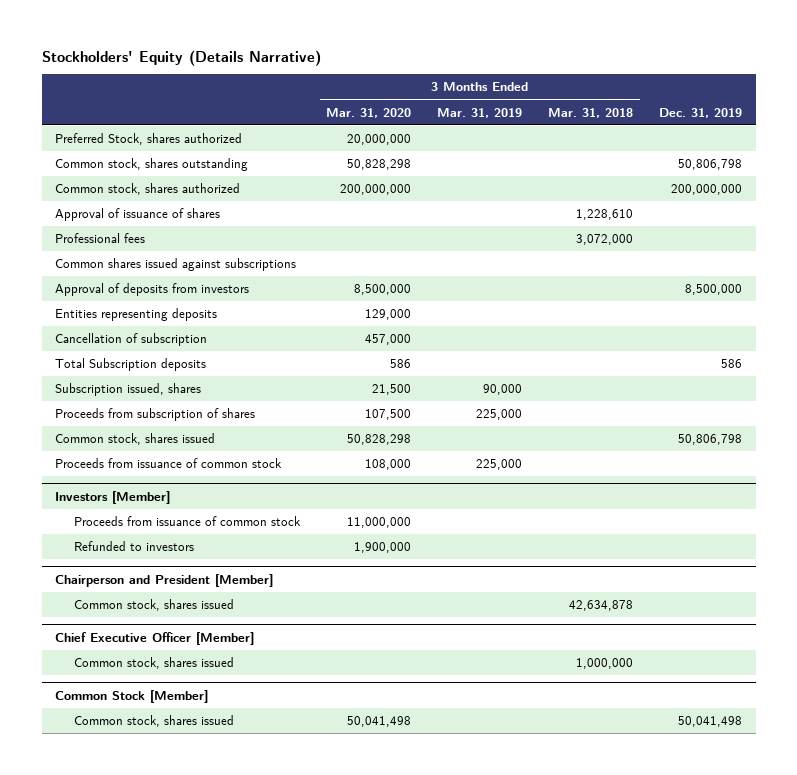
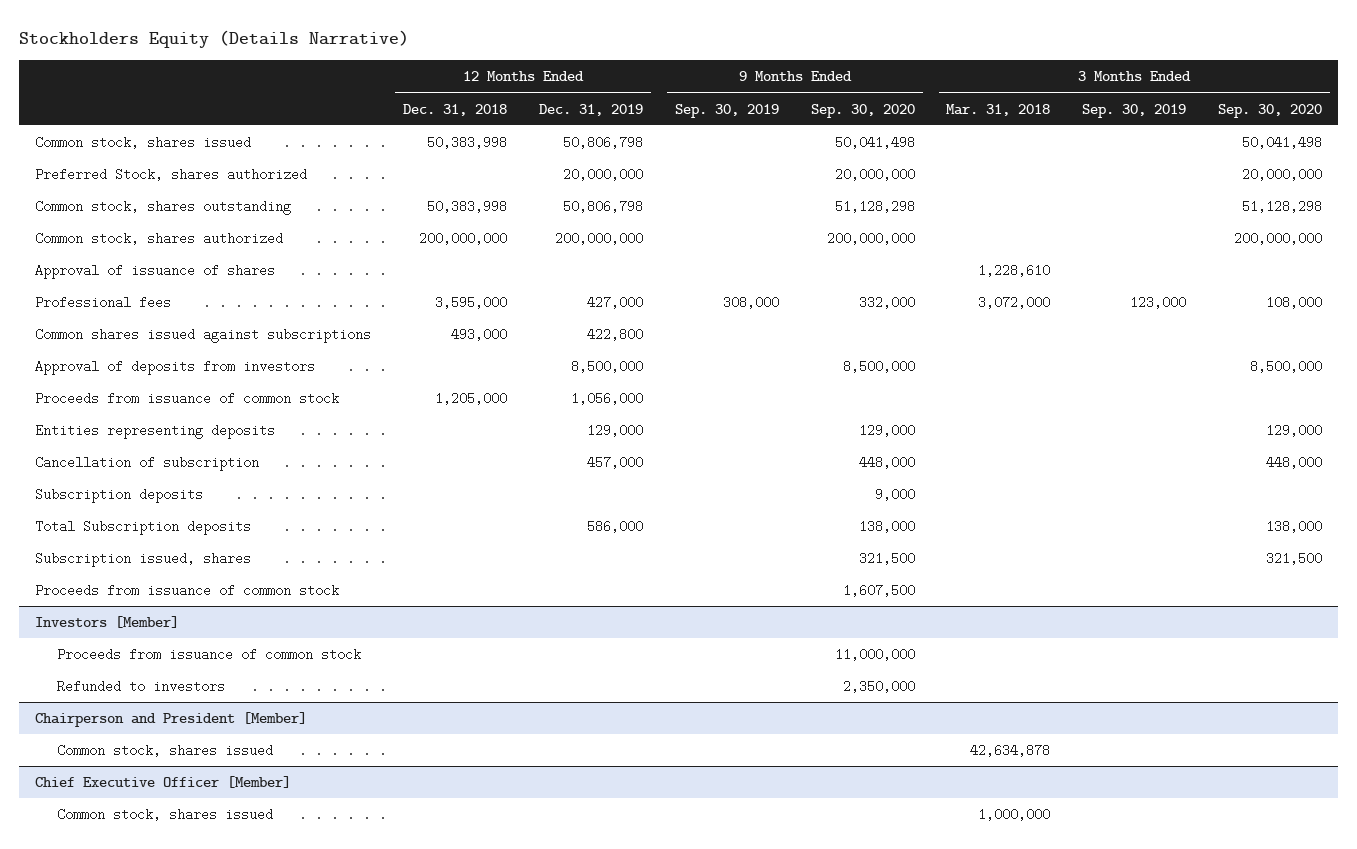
- Stockholders' Equity (Details Narrative)
+ Stockholders Equity (Details Narrative)
- | 3 Months Ended Mar. 31, 2020 | 3 Months Ended Mar. 31, 2019 | 3 Months Ended Mar. 31, 2018 | Dec. 31, 2019
+ | 12 Months Ended Dec. 31, 2018 | 12 Months Ended Dec. 31, 2019 | 9 Months Ended Sep. 30, 2019 | 9 Months Ended Sep. 30, 2020 | 3 Months Ended Mar. 31, 2018 | 3 Months Ended Sep. 30, 2019 | 3 Months Ended Sep. 30, 2020
moved up: Common stock, shares issued | 50,383,998 | 50,806,798 | | 50,041,498 | | | 50,041,498
+ Proceeds from issuance of common stock | 1,205,000 | 1,056,000 | | | | |
+ Subscription deposits | | | | 9,000 | | |
- Proceeds from subscription of shares | 107,500 | 225,000 | |
- Common Stock [Member]
- Common stock, shares issued | 50,041,498 | | | 50,041,498

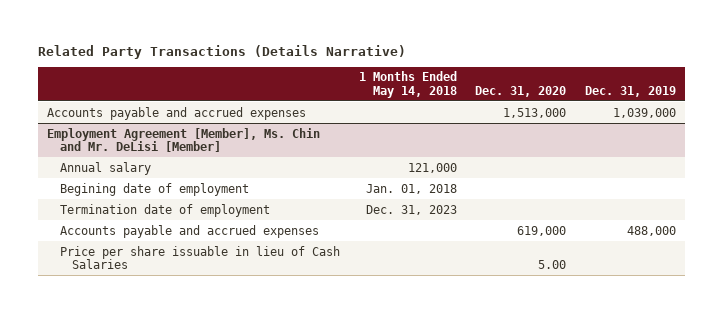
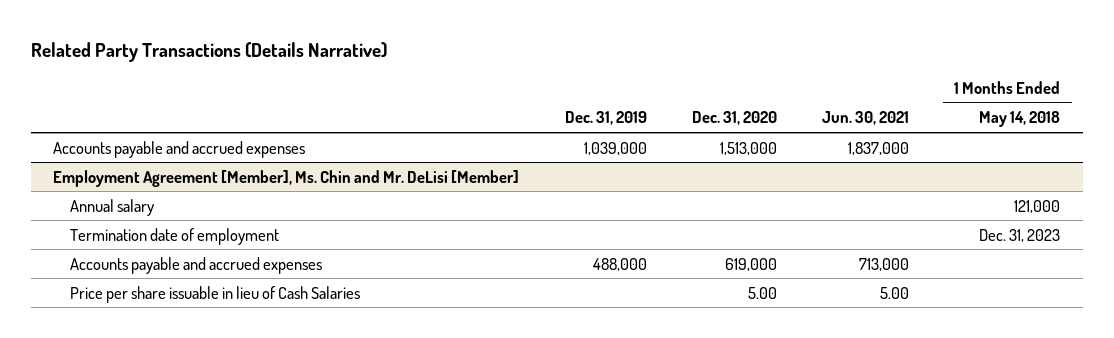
- | 1 Months Ended May 14, 2018 | Dec. 31, 2020 | Dec. 31, 2019
+ | Dec. 31, 2019 | Dec. 31, 2020 | Jun. 30, 2021 | 1 Months Ended May 14, 2018
@ Employment Agreement [Member], Ms. Chin and Mr. DeLisi [Member]
- Begining date of employment | Jan. 01, 2018 | |

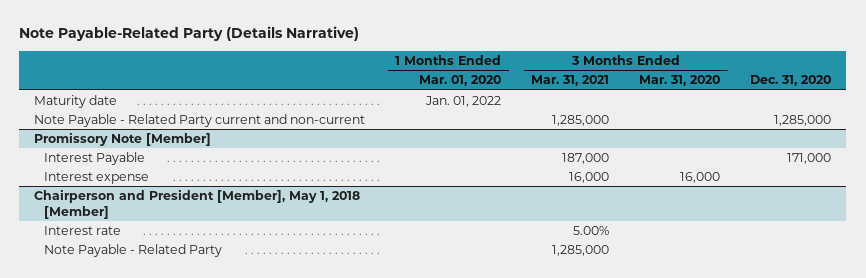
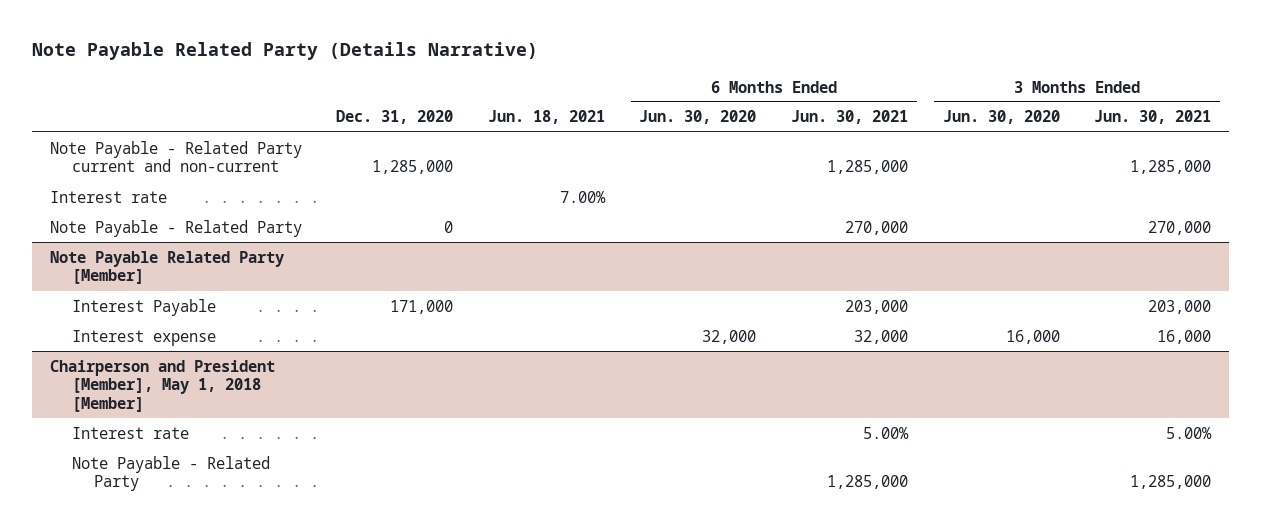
- Note Payable-Related Party (Details Narrative)
+ Note Payable Related Party (Details Narrative)
- | 1 Months Ended Mar. 01, 2020 | 3 Months Ended Mar. 31, 2021 | 3 Months Ended Mar. 31, 2020 | Dec. 31, 2020
+ | Dec. 31, 2020 | Jun. 18, 2021 | 6 Months Ended Jun. 30, 2020 | 6 Months Ended Jun. 30, 2021 | 3 Months Ended Jun. 30, 2020 | 3 Months Ended Jun. 30, 2021
- Maturity date | Jan. 01, 2022 | | |
- Promissory Note [Member]
+ Interest rate | | 7.00% | | | |
+ Note Payable - Related Party | 0 | | | 270,000 | | 270,000
+ Note Payable Related Party [Member]

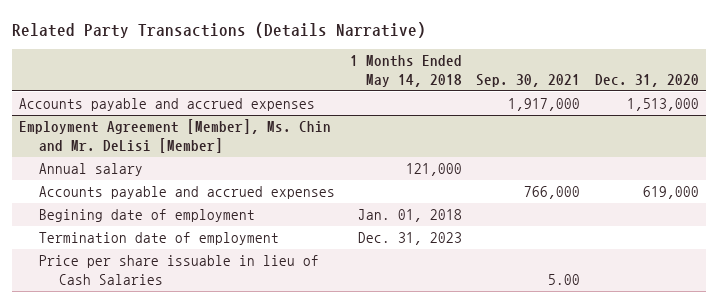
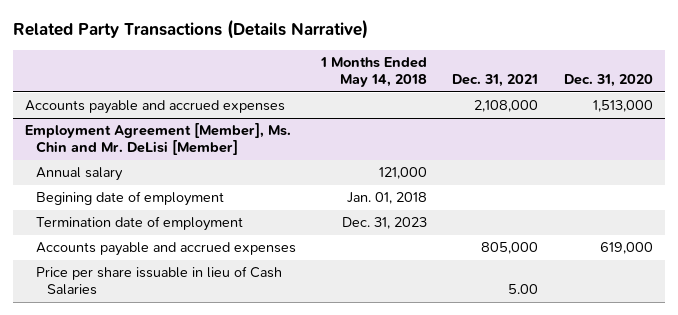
- | 1 Months Ended May 14, 2018 | Sep. 30, 2021 | Dec. 31, 2020
+ | 1 Months Ended May 14, 2018 | Dec. 31, 2021 | Dec. 31, 2020
@ Employment Agreement [Member], Ms. Chin and Mr. DeLisi [Member]
moved down: Accounts payable and accrued expenses | | 805,000 | 619,000

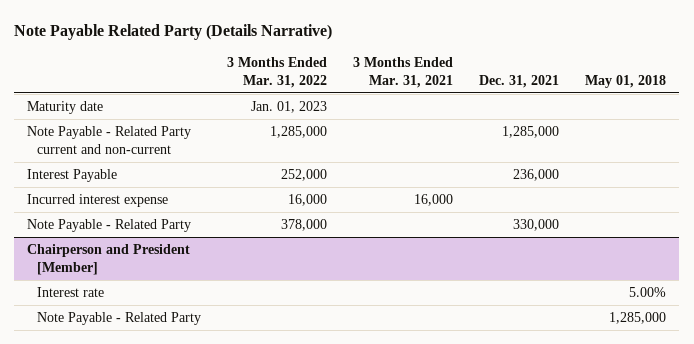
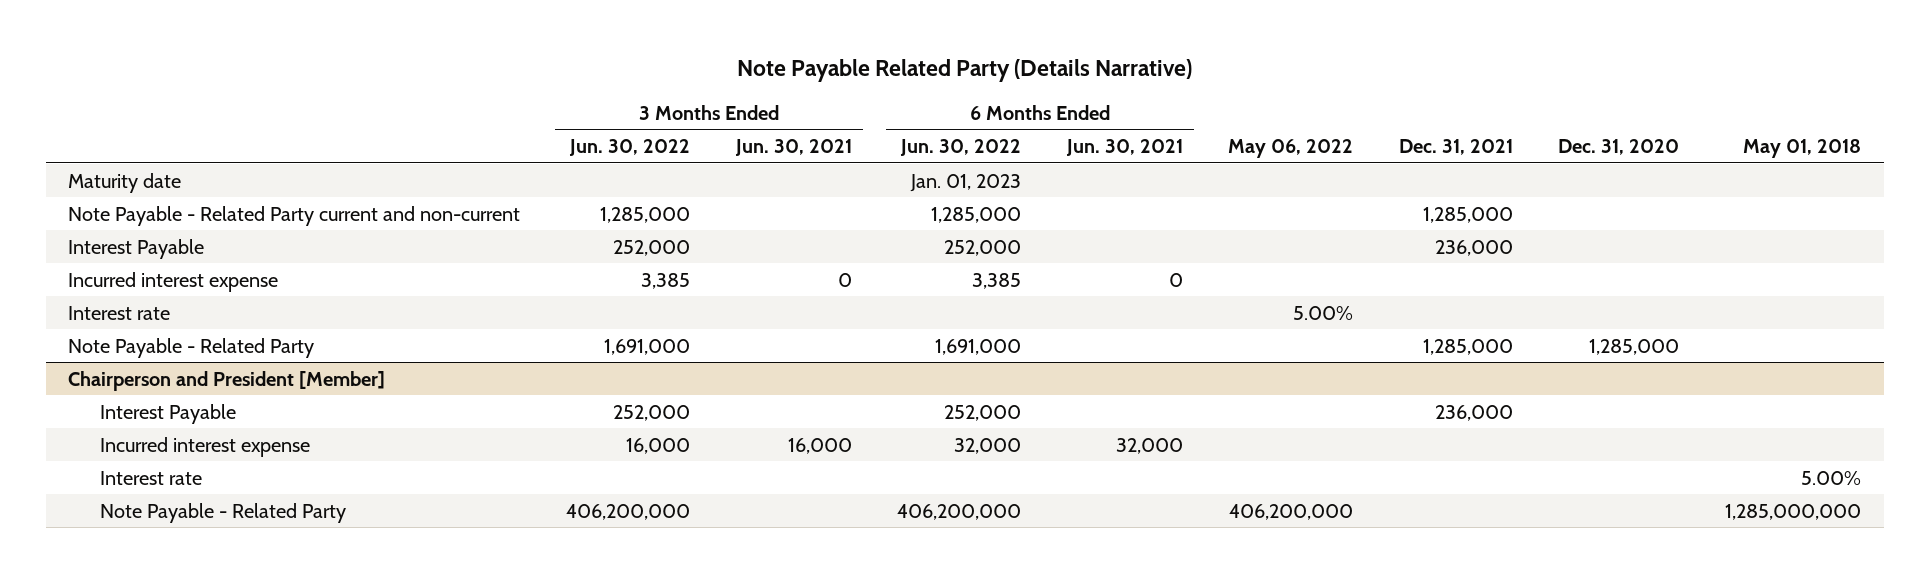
- | 3 Months Ended Mar. 31, 2022 | 3 Months Ended Mar. 31, 2021 | Dec. 31, 2021 | May 01, 2018
+ | 3 Months Ended Jun. 30, 2022 | 3 Months Ended Jun. 30, 2021 | 6 Months Ended Jun. 30, 2022 | 6 Months Ended Jun. 30, 2021 | May 06, 2022 | Dec. 31, 2021 | Dec. 31, 2020 | May 01, 2018
- Note Payable - Related Party | 378,000 | | 330,000 |
+ Interest rate | | | | | 5.00% | | |
+ Note Payable - Related Party | 1,691,000 | | 1,691,000 | | | 1,285,000 | 1,285,000 |
@ Chairperson and President [Member]
+ Interest Payable | 252,000 | | 252,000 | | | 236,000 | |
+ Incurred interest expense | 16,000 | 16,000 | 32,000 | 32,000 | | | |
- Note Payable - Related Party | | | | 1,285,000
+ Note Payable - Related Party | 406,200,000 | | 406,200,000 | | 406,200,000 | | | 1,285,000,000

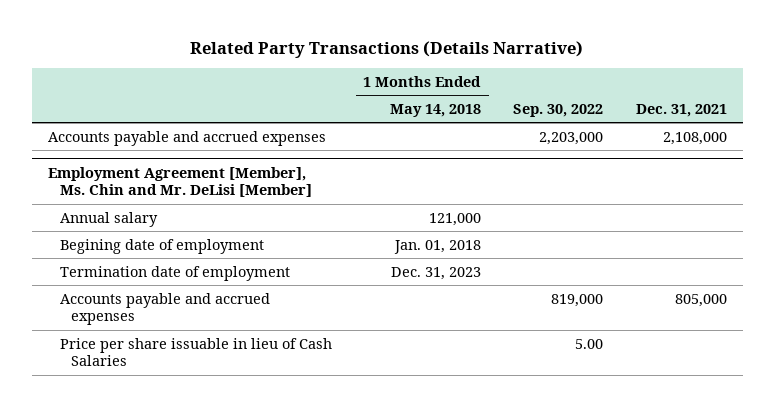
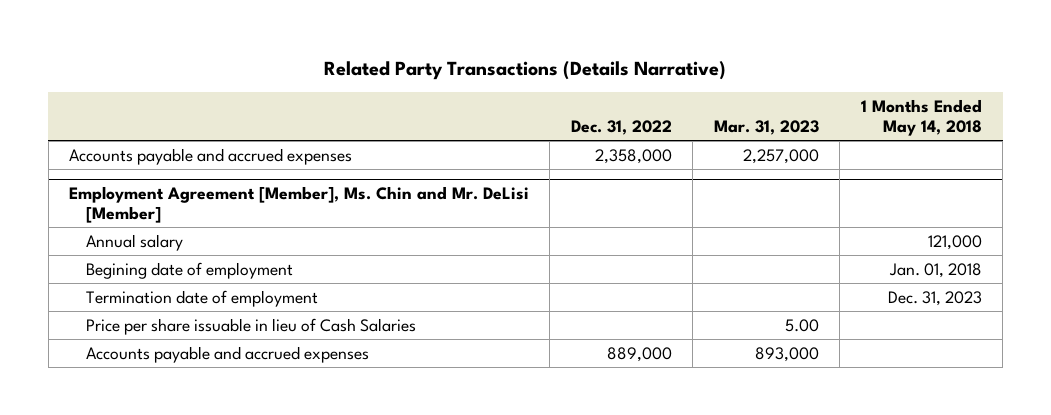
- | 1 Months Ended May 14, 2018 | Sep. 30, 2022 | Dec. 31, 2021
+ | Dec. 31, 2022 | Mar. 31, 2023 | 1 Months Ended May 14, 2018
@ Employment Agreement [Member], Ms. Chin and Mr. DeLisi [Member]
moved down: Accounts payable and accrued expenses | 889,000 | 893,000 |

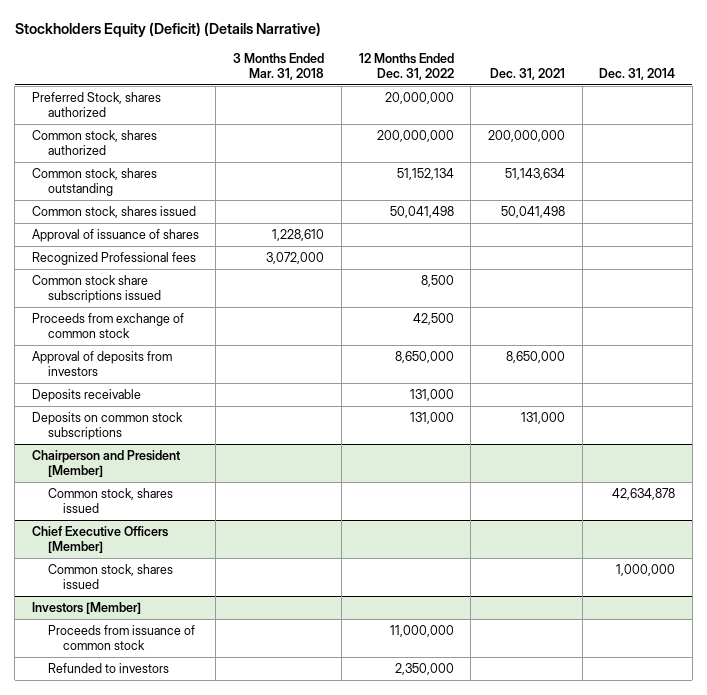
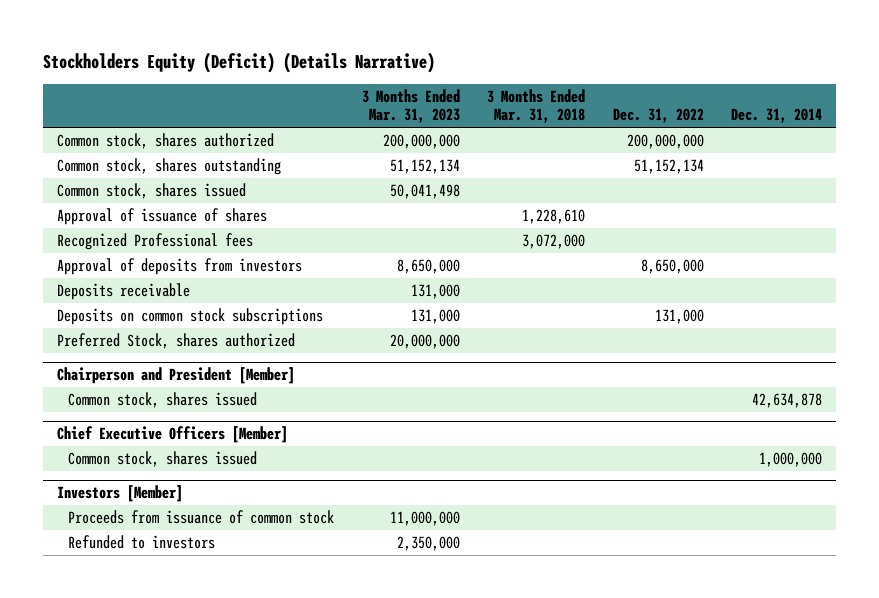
- | 3 Months Ended Mar. 31, 2018 | 12 Months Ended Dec. 31, 2022 | Dec. 31, 2021 | Dec. 31, 2014
+ | 3 Months Ended Mar. 31, 2023 | 3 Months Ended Mar. 31, 2018 | Dec. 31, 2022 | Dec. 31, 2014
- Common stock share subscriptions issued | | 8,500 | |
- Proceeds from exchange of common stock | | 42,500 | |
moved down: Preferred Stock, shares authorized | 20,000,000 | | |

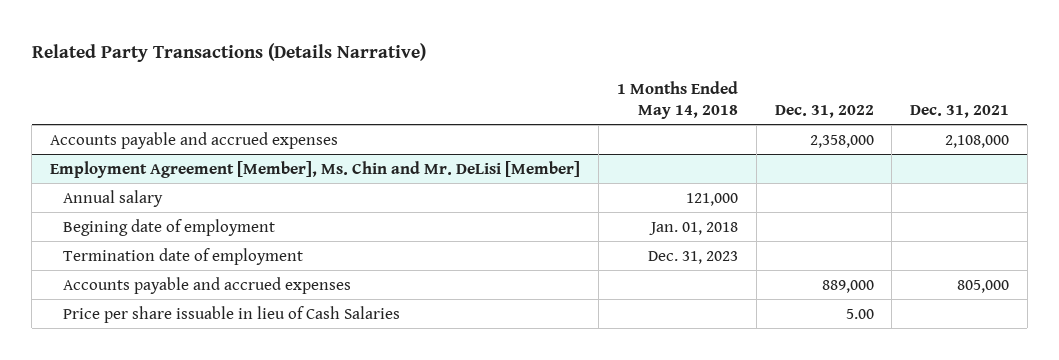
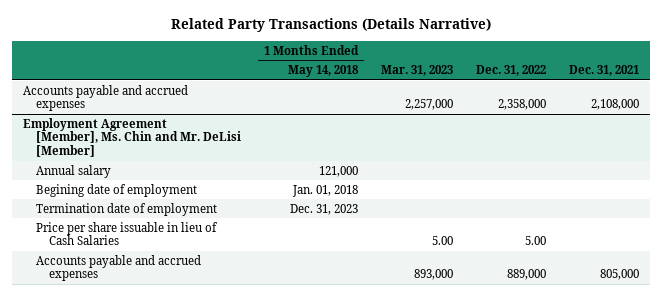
- | 1 Months Ended May 14, 2018 | Dec. 31, 2022 | Dec. 31, 2021
+ | 1 Months Ended May 14, 2018 | Mar. 31, 2023 | Dec. 31, 2022 | Dec. 31, 2021
@ Employment Agreement [Member], Ms. Chin and Mr. DeLisi [Member]
moved down: Accounts payable and accrued expenses | | 893,000 | 889,000 | 805,000

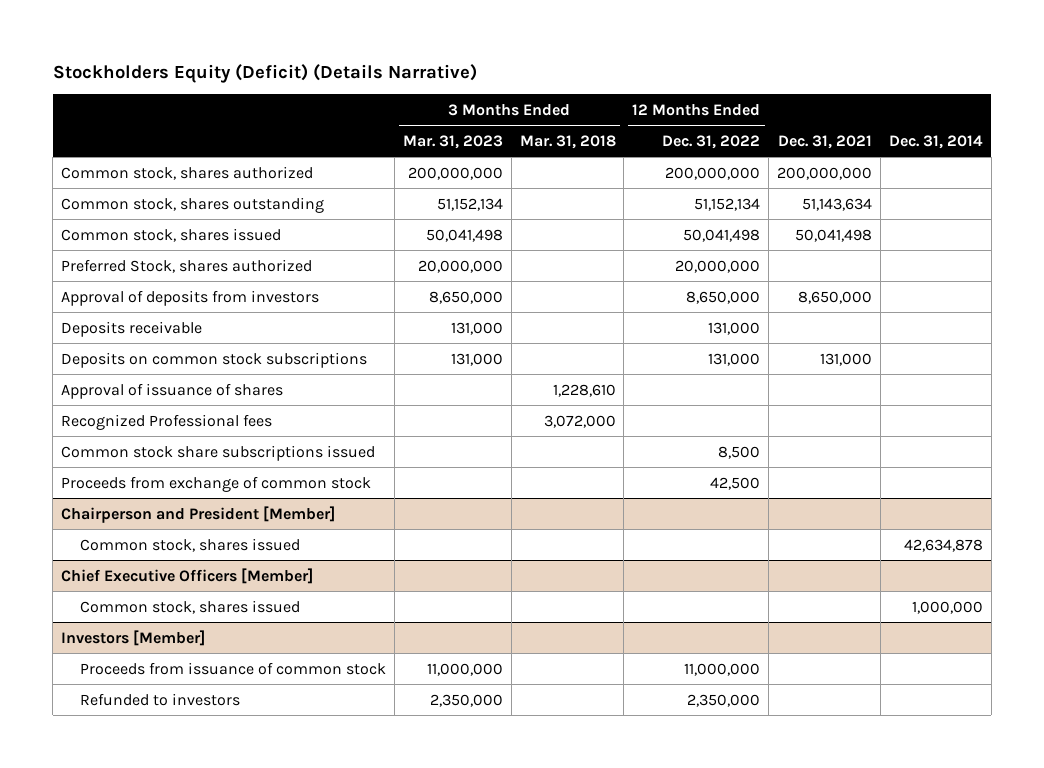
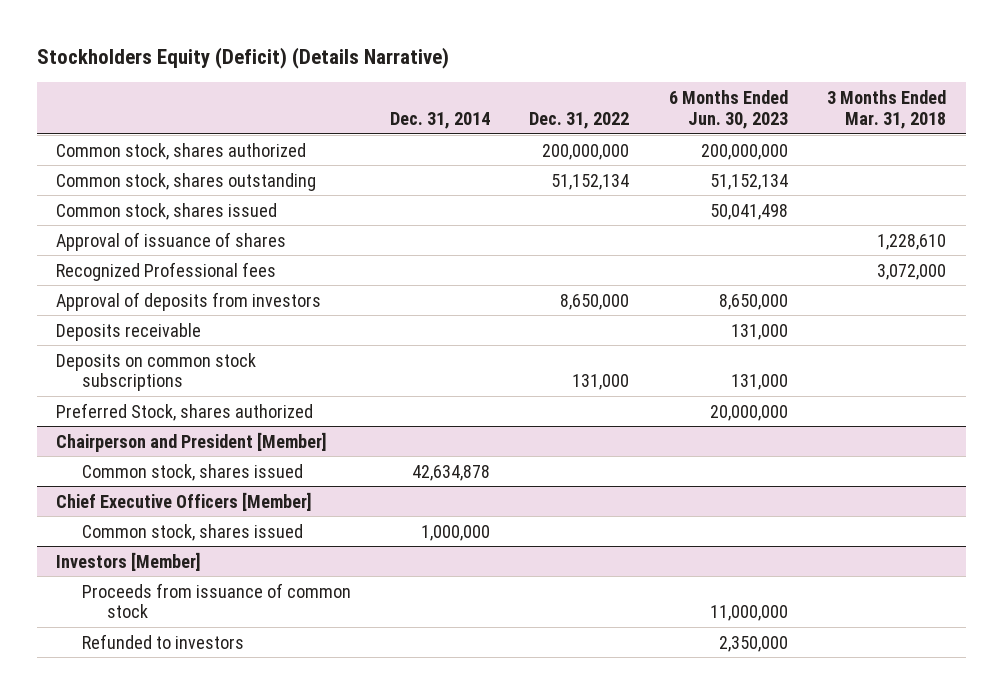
- | 3 Months Ended Mar. 31, 2023 | 3 Months Ended Mar. 31, 2018 | 12 Months Ended Dec. 31, 2022 | Dec. 31, 2021 | Dec. 31, 2014
+ | Dec. 31, 2014 | Dec. 31, 2022 | 6 Months Ended Jun. 30, 2023 | 3 Months Ended Mar. 31, 2018
moved up: Approval of issuance of shares | | | | 1,228,610
moved up: Recognized Professional fees | | | | 3,072,000
- Common stock share subscriptions issued | | | 8,500 | |
- Proceeds from exchange of common stock | | | 42,500 | |
moved down: Preferred Stock, shares authorized | | | 20,000,000 |

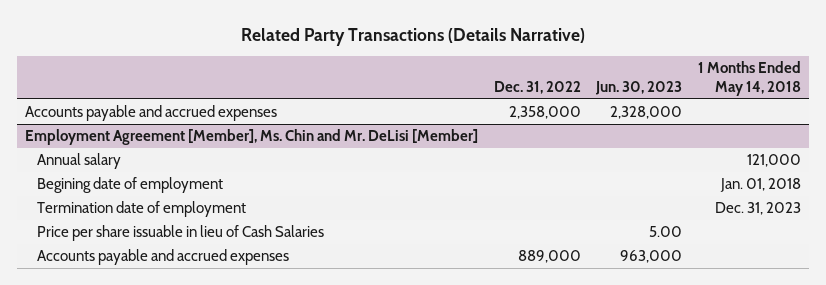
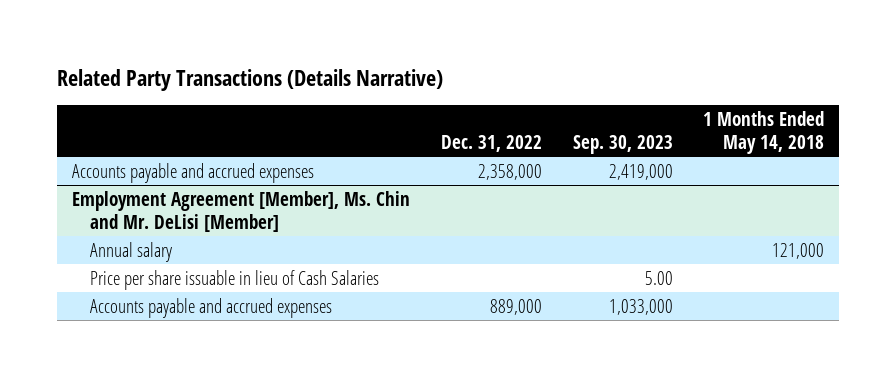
- | Dec. 31, 2022 | Jun. 30, 2023 | 1 Months Ended May 14, 2018
+ | Dec. 31, 2022 | Sep. 30, 2023 | 1 Months Ended May 14, 2018
@ Employment Agreement [Member], Ms. Chin and Mr. DeLisi [Member]
- Begining date of employment | | | Jan. 01, 2018
- Termination date of employment | | | Dec. 31, 2023

